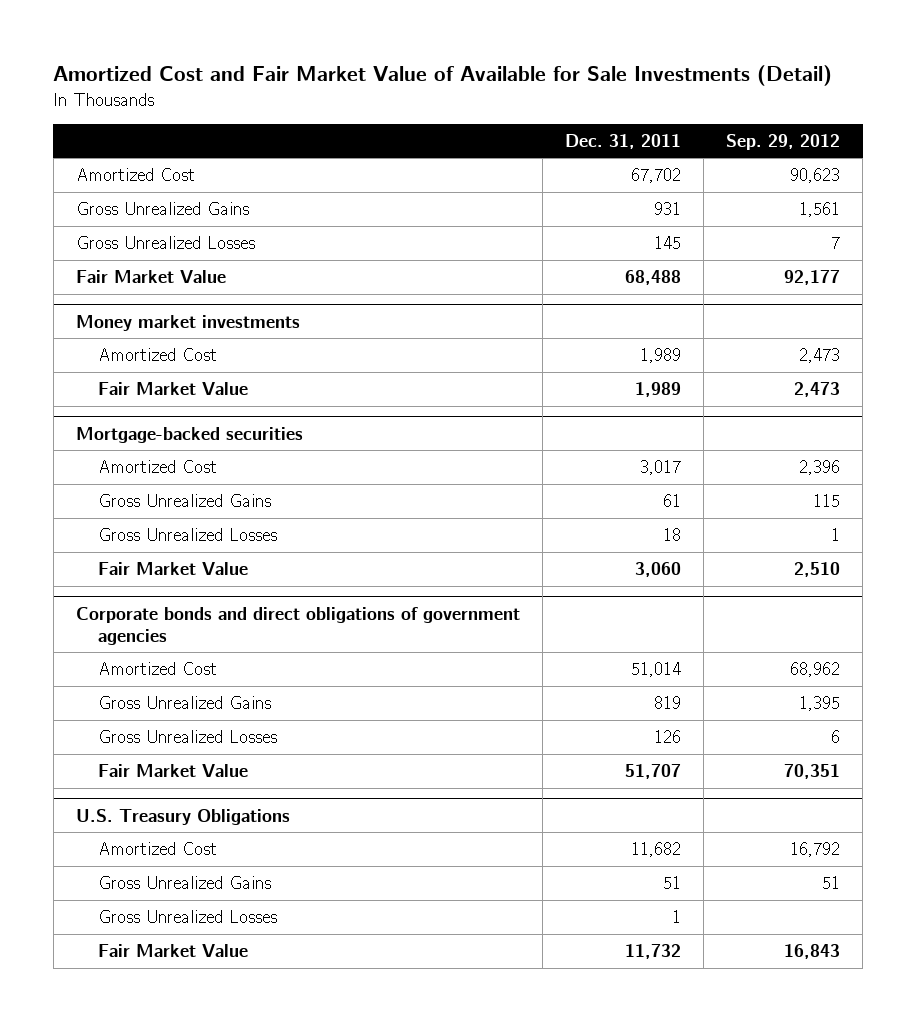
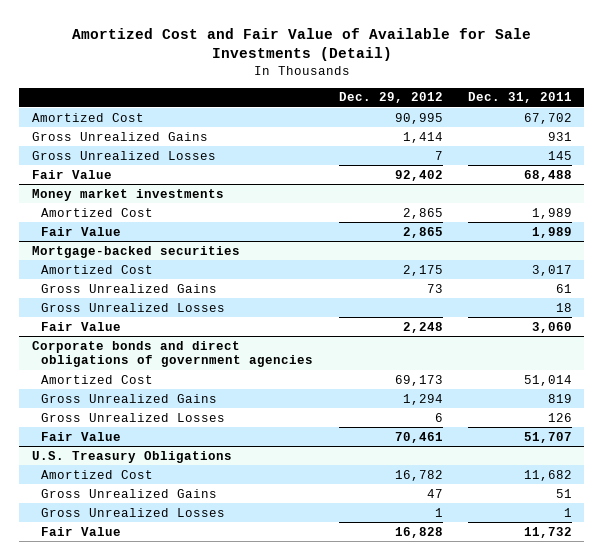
- Amortized Cost and Fair Market Value of Available for Sale Investments (Detail)
+ Amortized Cost and Fair Value of Available for Sale Investments (Detail)
- | Dec. 31, 2011 | Sep. 29, 2012
+ | Dec. 29, 2012 | Dec. 31, 2011
- Fair Market Value | 68,488 | 92,177
+ Fair Value | 92,402 | 68,488
@ Money market investments
- Fair Market Value | 1,989 | 2,473
+ Fair Value | 2,865 | 1,989
@ Mortgage-backed securities
- Fair Market Value | 3,060 | 2,510
+ Fair Value | 2,248 | 3,060
@ Corporate bonds and direct obligations of government agencies
- Fair Market Value | 51,707 | 70,351
+ Fair Value | 70,461 | 51,707
@ U.S. Treasury Obligations
- Fair Market Value | 11,732 | 16,843
+ Fair Value | 16,828 | 11,732

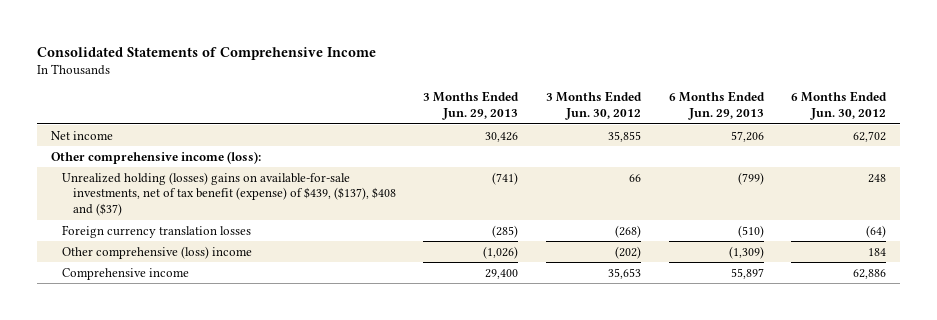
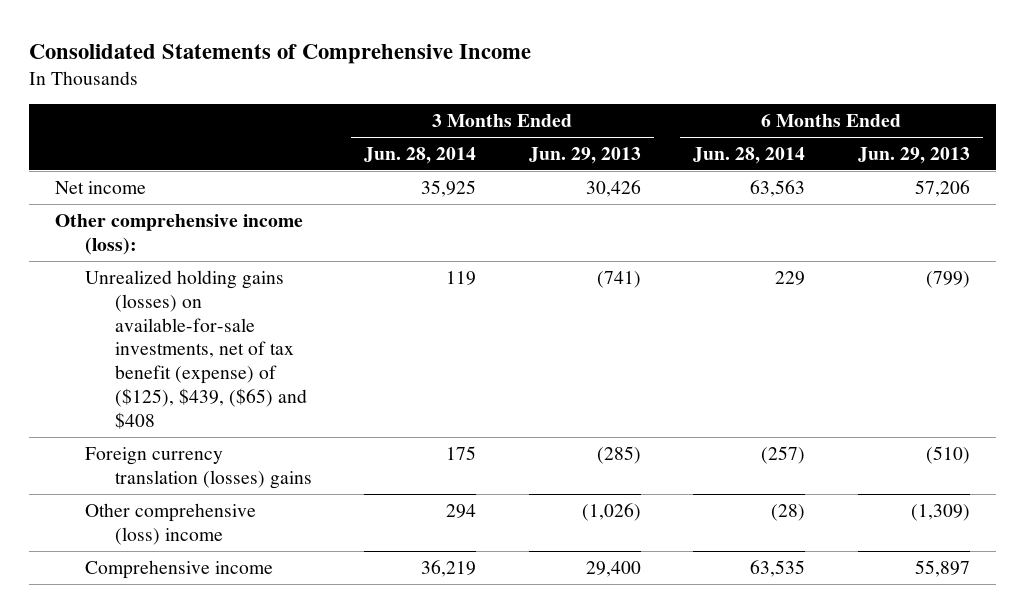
- | 3 Months Ended Jun. 29, 2013 | 3 Months Ended Jun. 30, 2012 | 6 Months Ended Jun. 29, 2013 | 6 Months Ended Jun. 30, 2012
+ | 3 Months Ended Jun. 28, 2014 | 3 Months Ended Jun. 29, 2013 | 6 Months Ended Jun. 28, 2014 | 6 Months Ended Jun. 29, 2013
- Unrealized holding (losses) gains on available-for-sale investments, net of tax benefit (expense) of $439, ($137), $408 and ($37) | (741) | 66 | (799) | 248
- Foreign currency translation losses | (285) | (268) | (510) | (64)
+ Unrealized holding gains (losses) on available-for-sale investments, net of tax benefit (expense) of ($125), $439, ($65) and $408 | 119 | (741) | 229 | (799)
+ Foreign currency translation (losses) gains | 175 | (285) | (257) | (510)

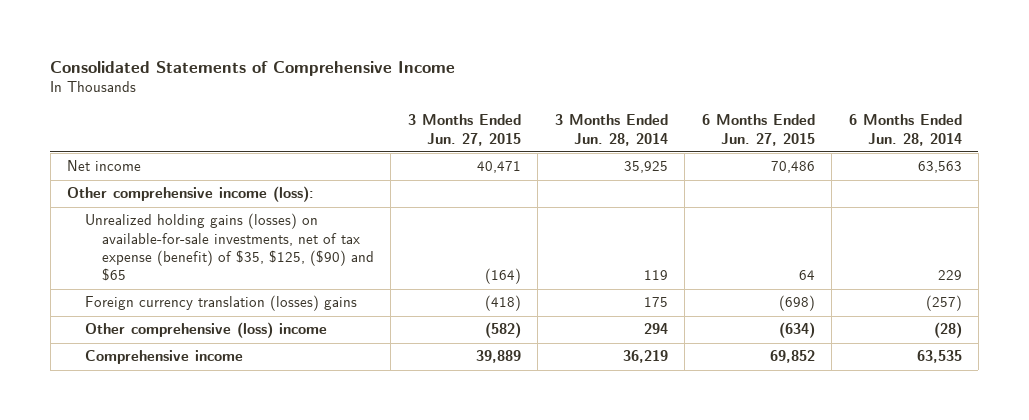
- | 3 Months Ended Jun. 28, 2014 | 3 Months Ended Jun. 29, 2013 | 6 Months Ended Jun. 28, 2014 | 6 Months Ended Jun. 29, 2013
+ | 3 Months Ended Jun. 27, 2015 | 3 Months Ended Jun. 28, 2014 | 6 Months Ended Jun. 27, 2015 | 6 Months Ended Jun. 28, 2014
- Unrealized holding gains (losses) on available-for-sale investments, net of tax benefit (expense) of ($125), $439, ($65) and $408 | 119 | (741) | 229 | (799)
+ Unrealized holding gains (losses) on available-for-sale investments, net of tax expense (benefit) of $35, $125, ($90) and $65 | (164) | 119 | 64 | 229

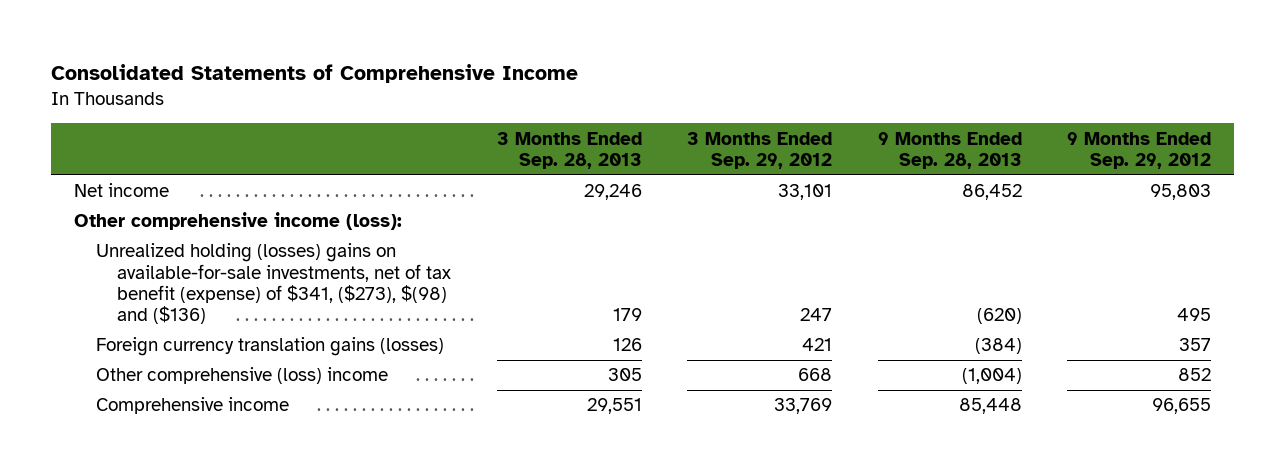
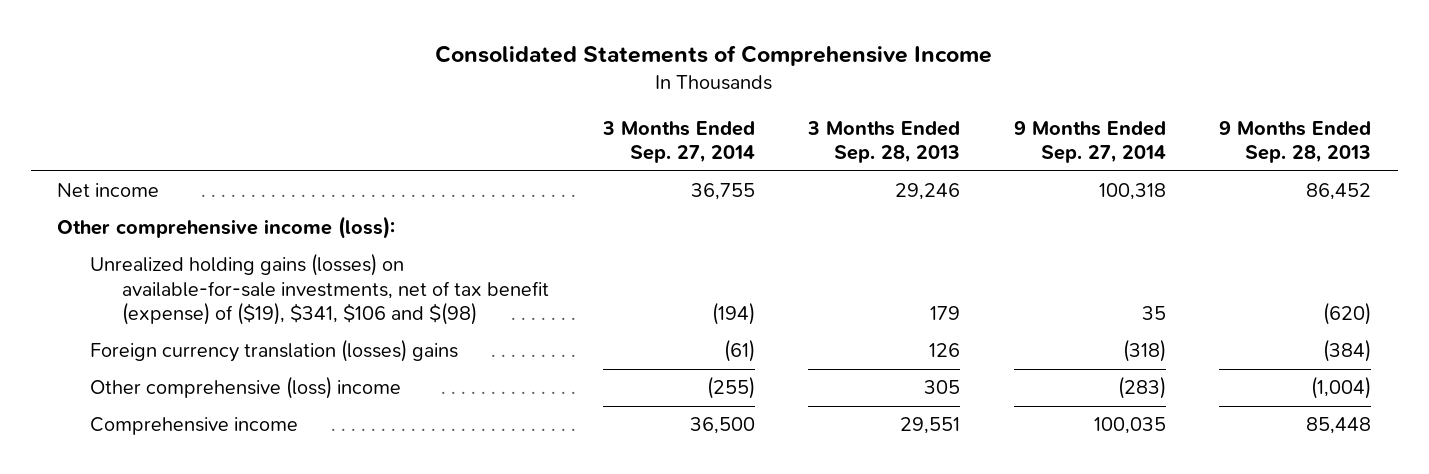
- | 3 Months Ended Sep. 28, 2013 | 3 Months Ended Sep. 29, 2012 | 9 Months Ended Sep. 28, 2013 | 9 Months Ended Sep. 29, 2012
+ | 3 Months Ended Sep. 27, 2014 | 3 Months Ended Sep. 28, 2013 | 9 Months Ended Sep. 27, 2014 | 9 Months Ended Sep. 28, 2013
- Unrealized holding (losses) gains on available-for-sale investments, net of tax benefit (expense) of $341, ($273), $(98) and ($136) | 179 | 247 | (620) | 495
- Foreign currency translation gains (losses) | 126 | 421 | (384) | 357
+ Unrealized holding gains (losses) on available-for-sale investments, net of tax benefit (expense) of ($19), $341, $106 and $(98) | (194) | 179 | 35 | (620)
+ Foreign currency translation (losses) gains | (61) | 126 | (318) | (384)

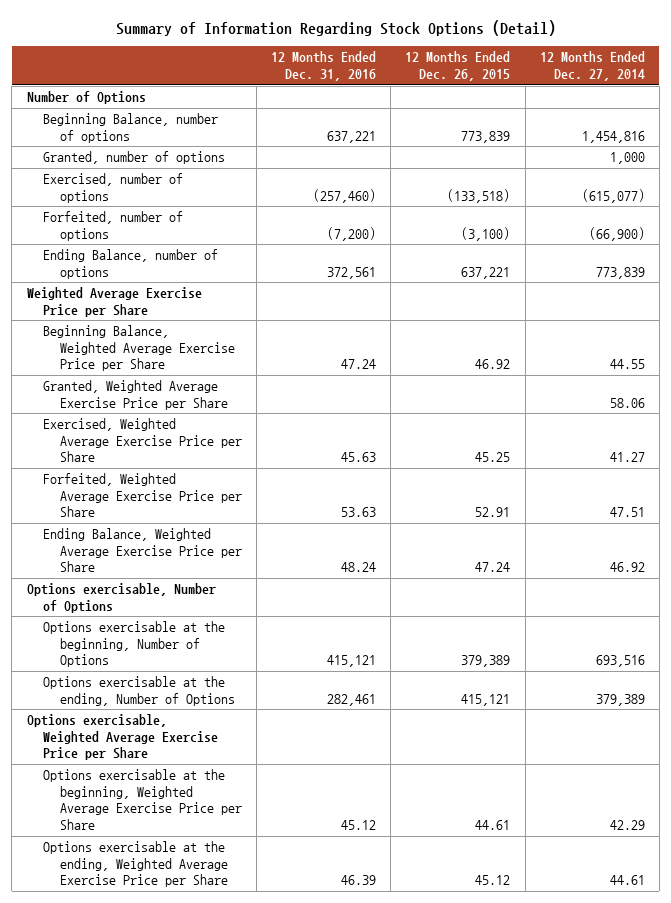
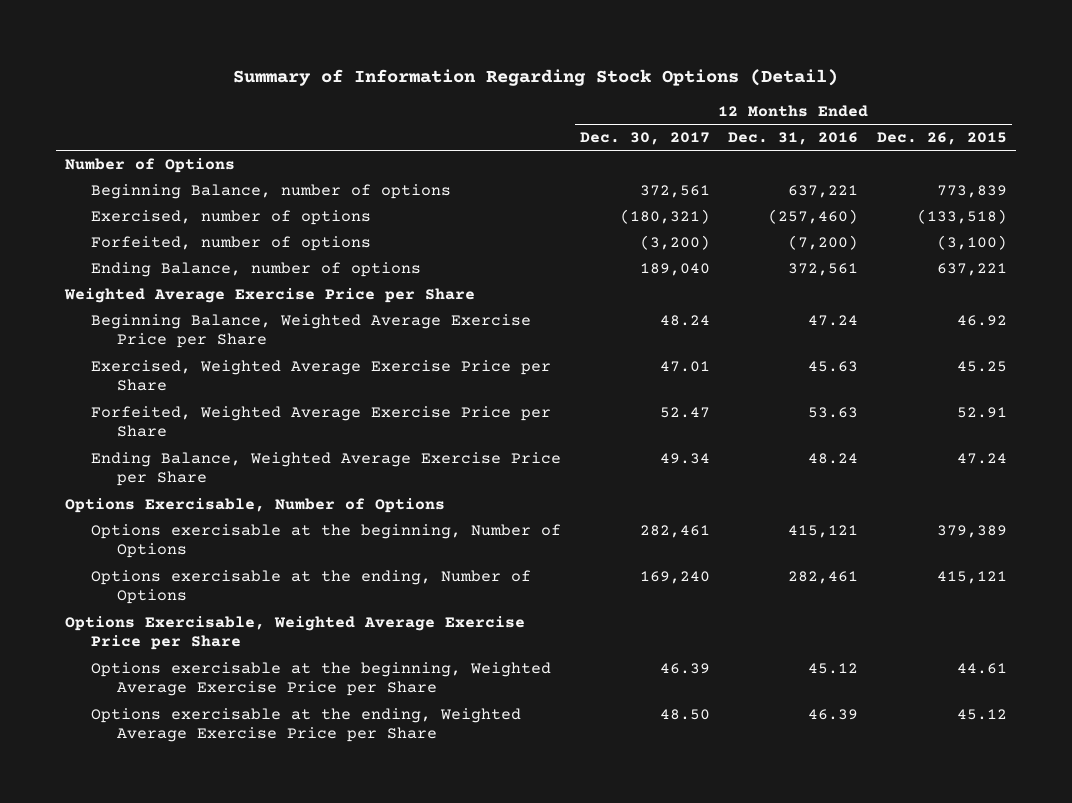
- | 12 Months Ended Dec. 31, 2016 | 12 Months Ended Dec. 26, 2015 | 12 Months Ended Dec. 27, 2014
+ | 12 Months Ended Dec. 30, 2017 | 12 Months Ended Dec. 31, 2016 | 12 Months Ended Dec. 26, 2015
- Granted, number of options | | | 1,000
- Granted, Weighted Average Exercise Price per Share | | | 58.06
- Options exercisable, Number of Options
+ Options Exercisable, Number of Options
- Options exercisable, Weighted Average Exercise Price per Share
+ Options Exercisable, Weighted Average Exercise Price per Share

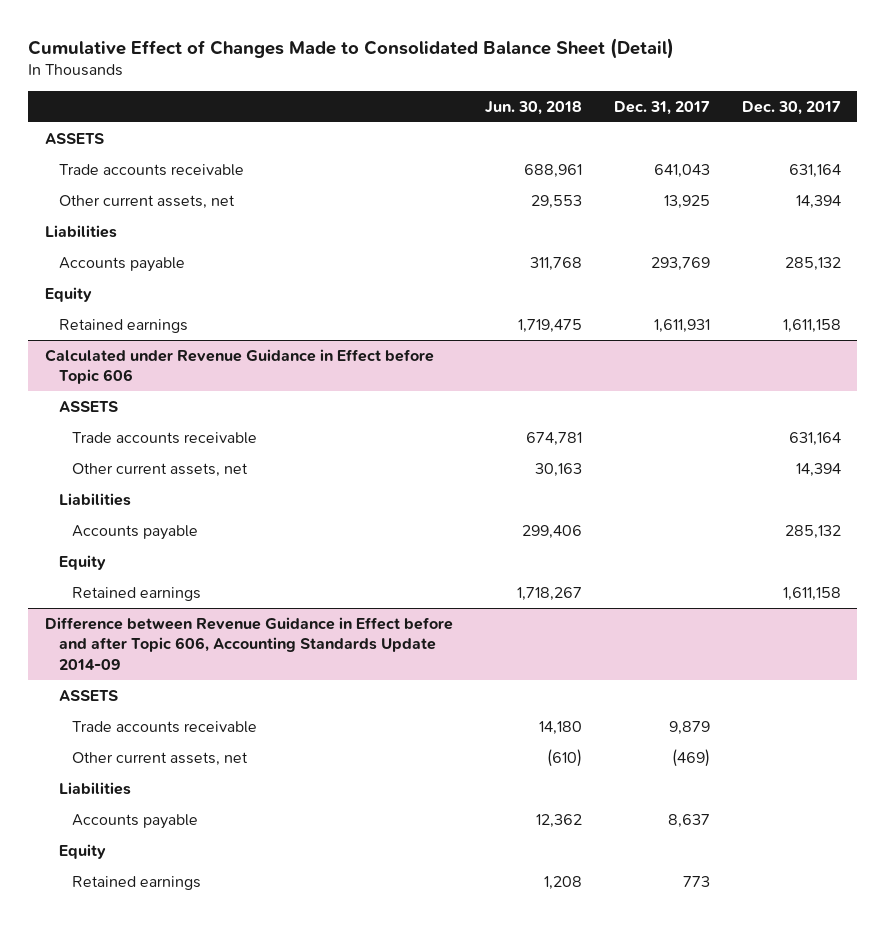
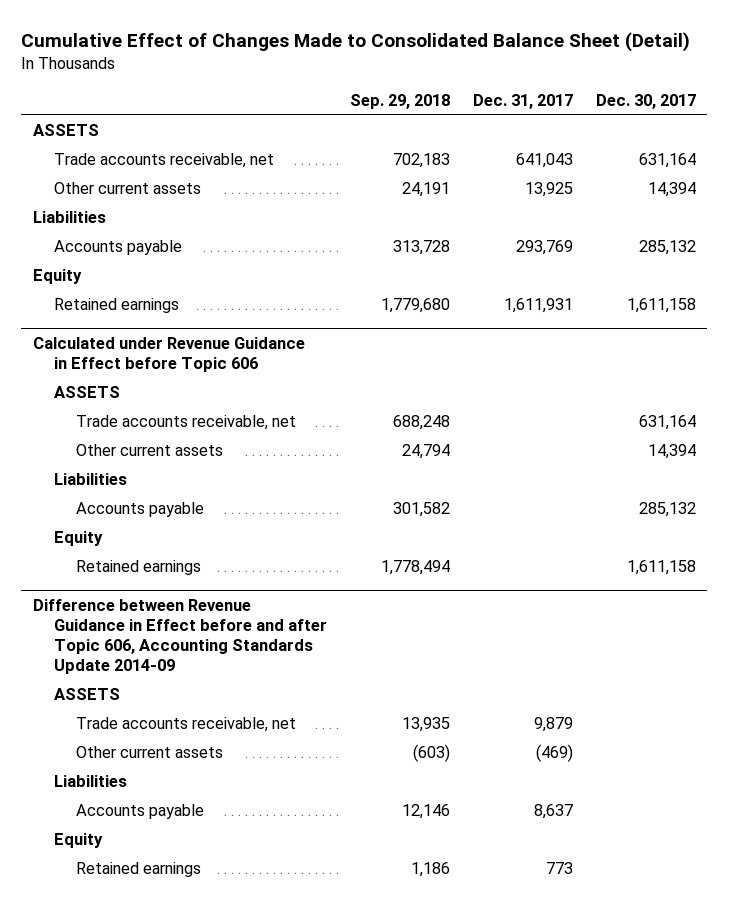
- | Jun. 30, 2018 | Dec. 31, 2017 | Dec. 30, 2017
+ | Sep. 29, 2018 | Dec. 31, 2017 | Dec. 30, 2017
- Trade accounts receivable | 688,961 | 641,043 | 631,164
- Other current assets, net | 29,553 | 13,925 | 14,394
+ Trade accounts receivable, net | 702,183 | 641,043 | 631,164
+ Other current assets | 24,191 | 13,925 | 14,394
@ Calculated under Revenue Guidance in Effect before Topic 606
- Trade accounts receivable | 674,781 | | 631,164
- Other current assets, net | 30,163 | | 14,394
+ Trade accounts receivable, net | 688,248 | | 631,164
+ Other current assets | 24,794 | | 14,394
@ Difference between Revenue Guidance in Effect before and after Topic 606, Accounting Standards Update 2014-09
- Trade accounts receivable | 14,180 | 9,879 |
- Other current assets, net | (610) | (469) |
+ Trade accounts receivable, net | 13,935 | 9,879 |
+ Other current assets | (603) | (469) |

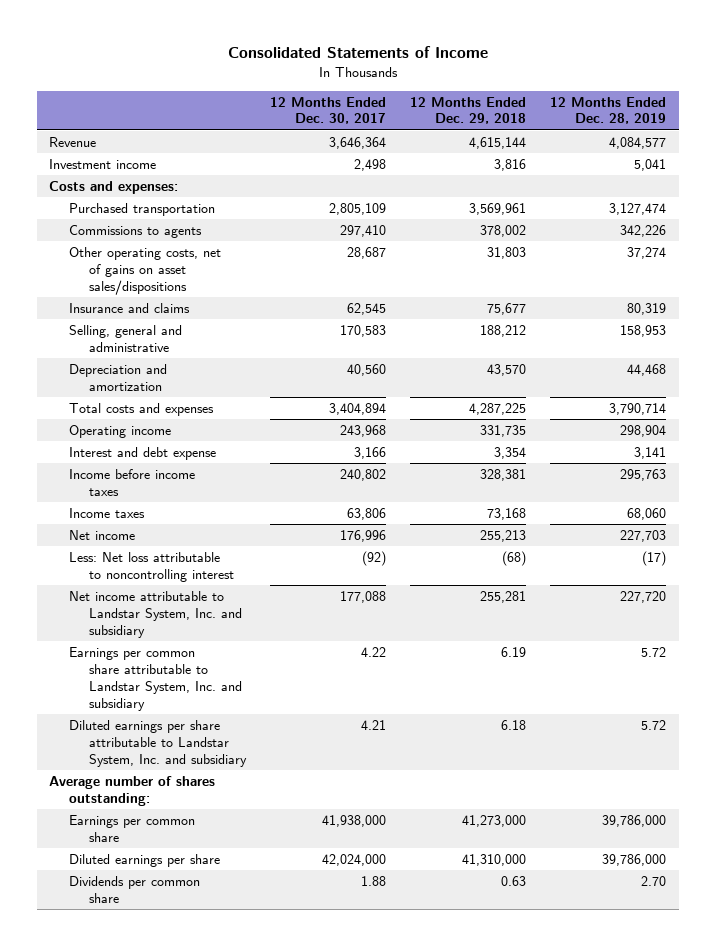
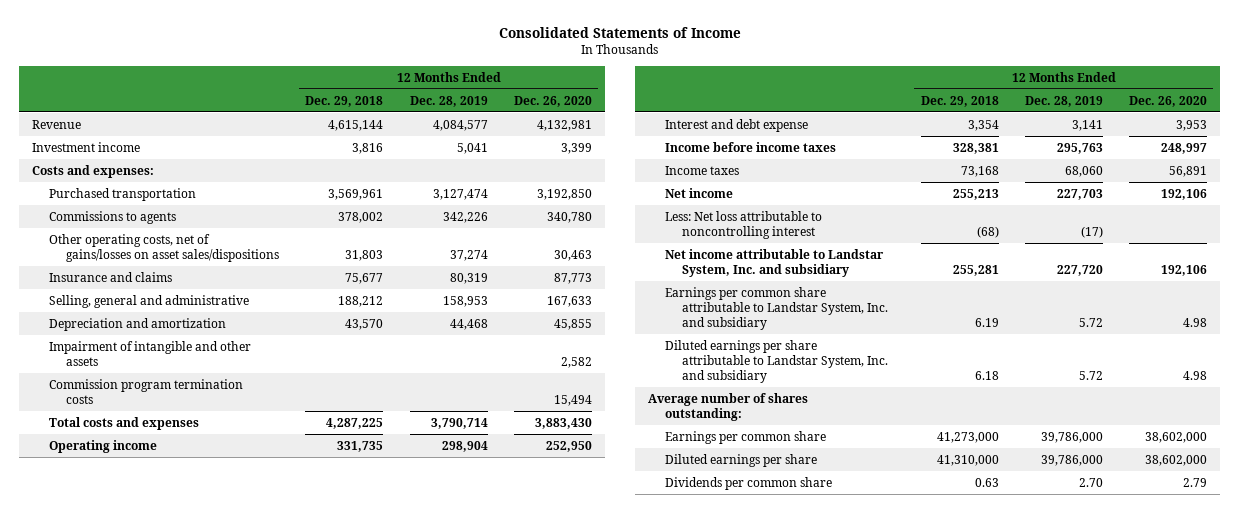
- | 12 Months Ended Dec. 30, 2017 | 12 Months Ended Dec. 29, 2018 | 12 Months Ended Dec. 28, 2019
+ | 12 Months Ended Dec. 29, 2018 | 12 Months Ended Dec. 28, 2019 | 12 Months Ended Dec. 26, 2020
- Other operating costs, net of gains on asset sales/dispositions | 28,687 | 31,803 | 37,274
+ Other operating costs, net of gains/losses on asset sales/dispositions | 31,803 | 37,274 | 30,463
+ Impairment of intangible and other assets | | | 2,582
+ Commission program termination costs | | | 15,494

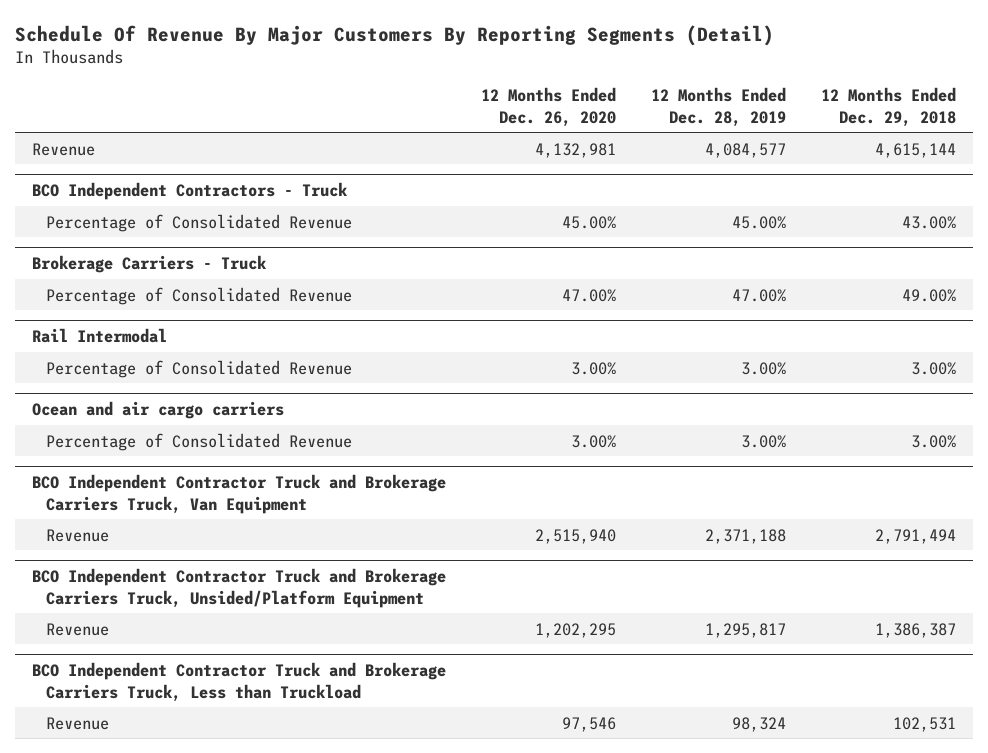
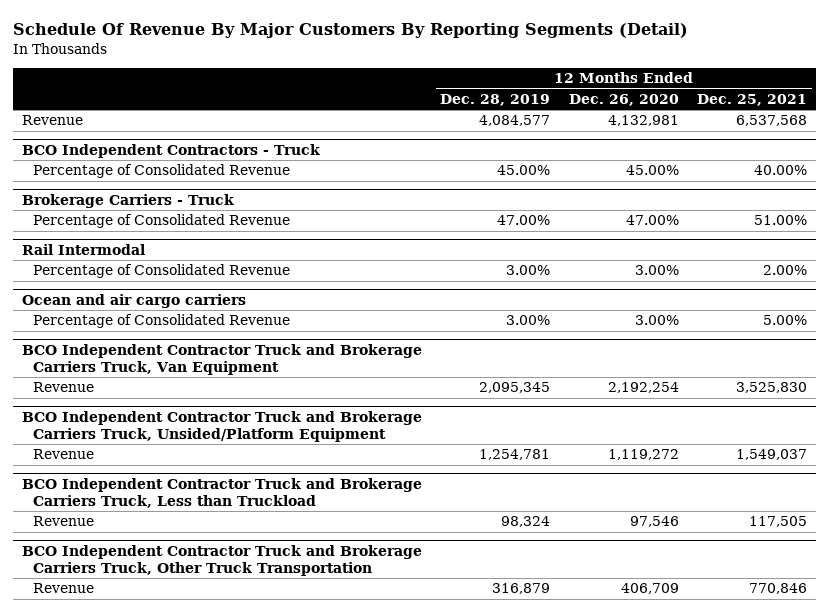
- | 12 Months Ended Dec. 26, 2020 | 12 Months Ended Dec. 28, 2019 | 12 Months Ended Dec. 29, 2018
+ | 12 Months Ended Dec. 28, 2019 | 12 Months Ended Dec. 26, 2020 | 12 Months Ended Dec. 25, 2021
@ BCO Independent Contractor Truck and Brokerage Carriers Truck, Van Equipment
- Revenue | 2,515,940 | 2,371,188 | 2,791,494
+ Revenue | 2,095,345 | 2,192,254 | 3,525,830
@ BCO Independent Contractor Truck and Brokerage Carriers Truck, Unsided/Platform Equipment
- Revenue | 1,202,295 | 1,295,817 | 1,386,387
+ Revenue | 1,254,781 | 1,119,272 | 1,549,037
+ BCO Independent Contractor Truck and Brokerage Carriers Truck, Other Truck Transportation
+ Revenue | 316,879 | 406,709 | 770,846

